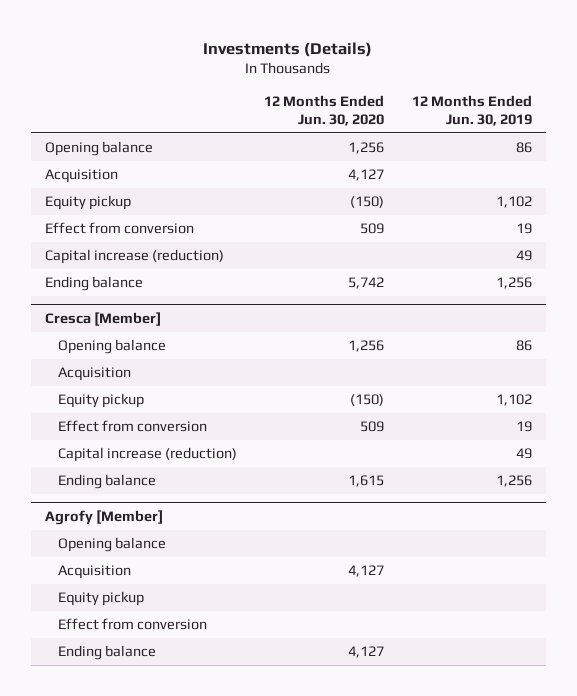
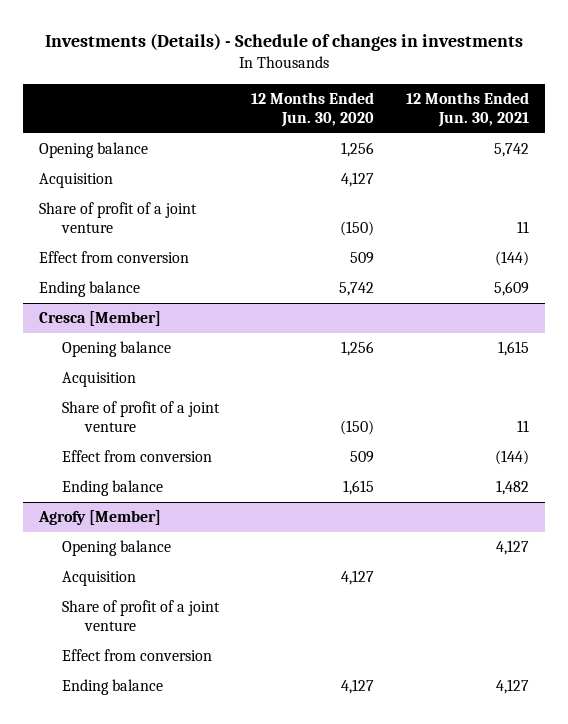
- Investments (Details)
+ Investments (Details) - Schedule of changes in investments
- | 12 Months Ended Jun. 30, 2020 | 12 Months Ended Jun. 30, 2019
+ | 12 Months Ended Jun. 30, 2020 | 12 Months Ended Jun. 30, 2021
- Equity pickup | (150) | 1,102
+ Share of profit of a joint venture | (150) | 11
- Capital increase (reduction) | | 49
@ Cresca [Member]
- Equity pickup | (150) | 1,102
+ Share of profit of a joint venture | (150) | 11
- Capital increase (reduction) | | 49
@ Agrofy [Member]
- Equity pickup
+ Share of profit of a joint venture

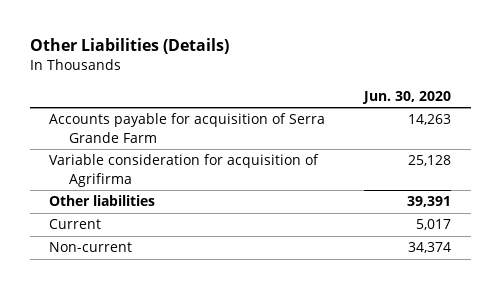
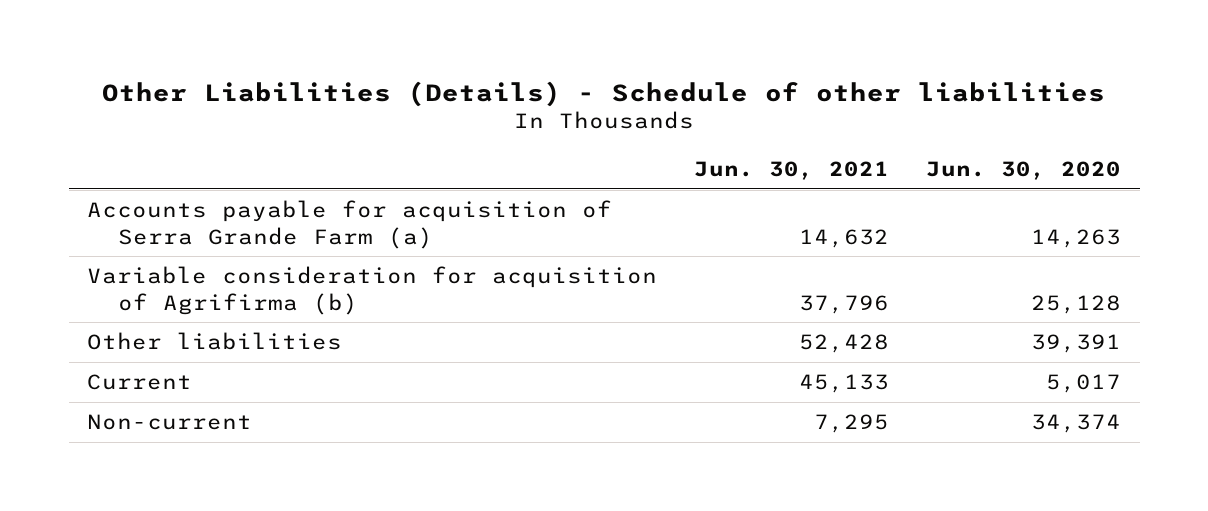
- Other Liabilities (Details)
+ Other Liabilities (Details) - Schedule of other liabilities
- | Jun. 30, 2020
+ | Jun. 30, 2021 | Jun. 30, 2020
- Accounts payable for acquisition of Serra Grande Farm | 14,263
- Variable consideration for acquisition of Agrifirma | 25,128
+ Accounts payable for acquisition of Serra Grande Farm (a) | 14,632 | 14,263
+ Variable consideration for acquisition of Agrifirma (b) | 37,796 | 25,128

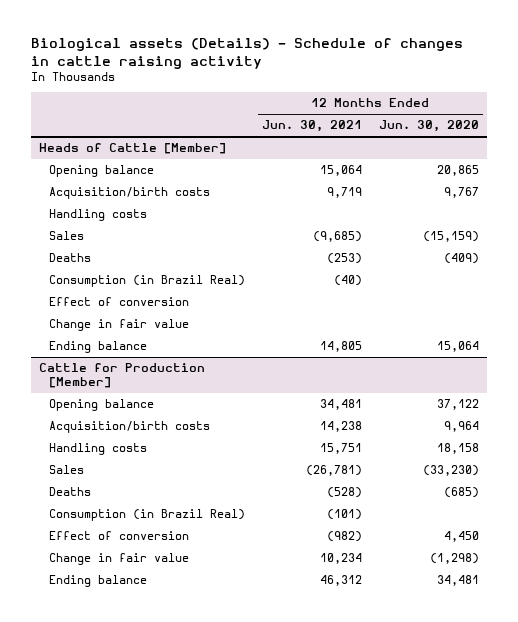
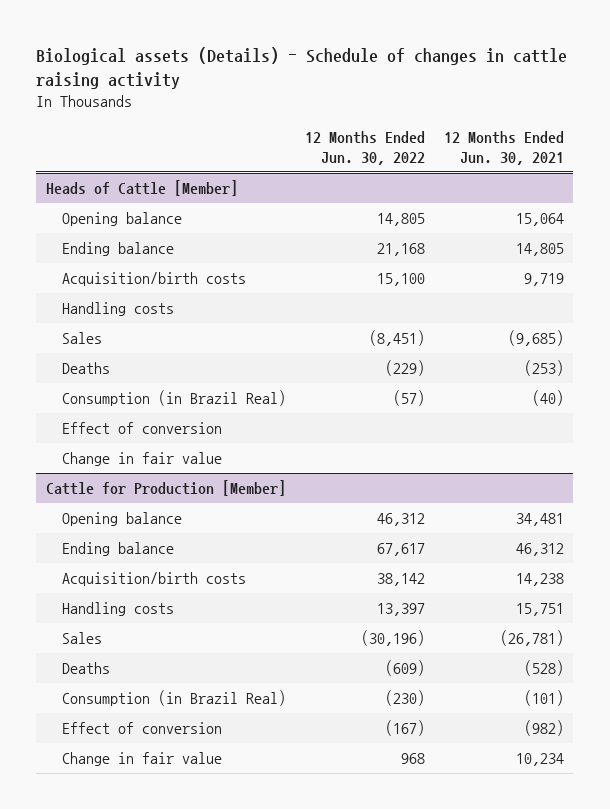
- | 12 Months Ended Jun. 30, 2021 | 12 Months Ended Jun. 30, 2020
+ | 12 Months Ended Jun. 30, 2022 | 12 Months Ended Jun. 30, 2021
@ Heads of Cattle [Member]
moved up: Ending balance | 21,168 | 14,805
@ Cattle for Production [Member]
moved up: Ending balance | 67,617 | 46,312

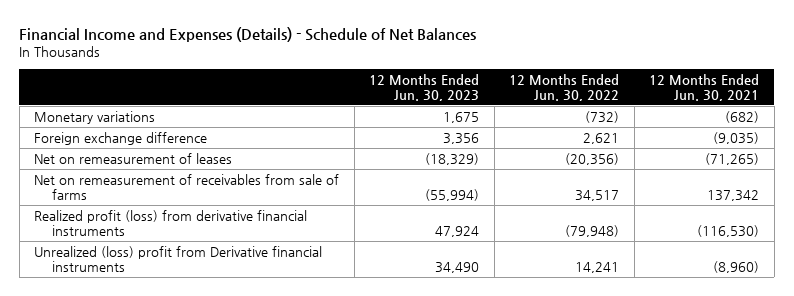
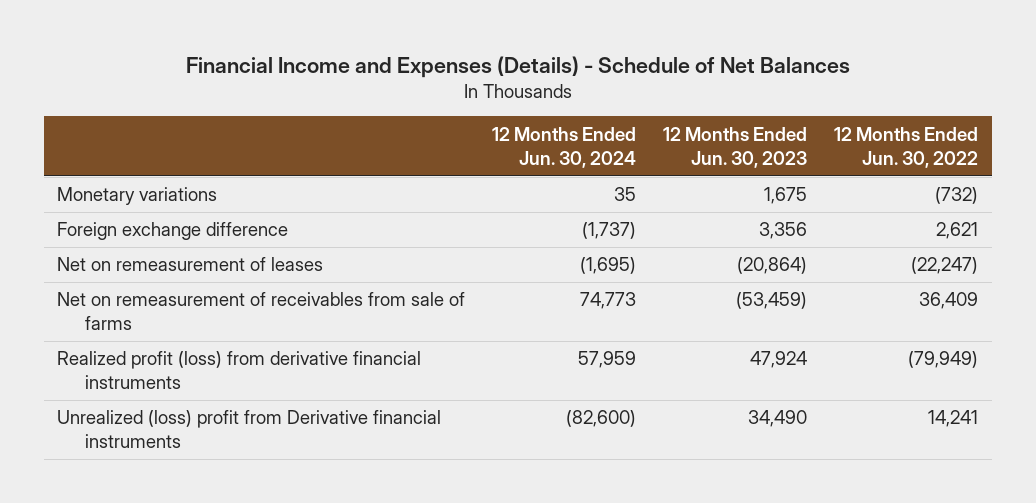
- | 12 Months Ended Jun. 30, 2023 | 12 Months Ended Jun. 30, 2022 | 12 Months Ended Jun. 30, 2021
+ | 12 Months Ended Jun. 30, 2024 | 12 Months Ended Jun. 30, 2023 | 12 Months Ended Jun. 30, 2022
- Net on remeasurement of leases | (18,329) | (20,356) | (71,265)
- Net on remeasurement of receivables from sale of farms | (55,994) | 34,517 | 137,342
- Realized profit (loss) from derivative financial instruments | 47,924 | (79,948) | (116,530)
+ Net on remeasurement of leases | (1,695) | (20,864) | (22,247)
+ Net on remeasurement of receivables from sale of farms | 74,773 | (53,459) | 36,409
+ Realized profit (loss) from derivative financial instruments | 57,959 | 47,924 | (79,949)

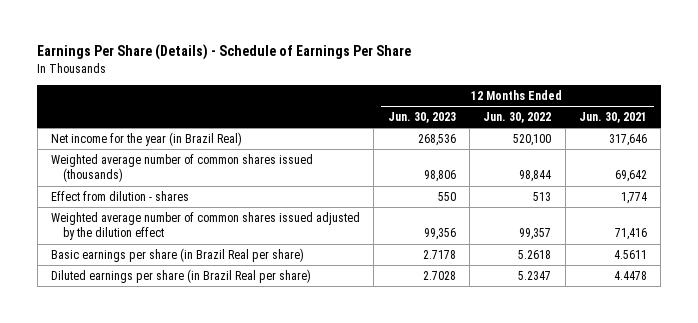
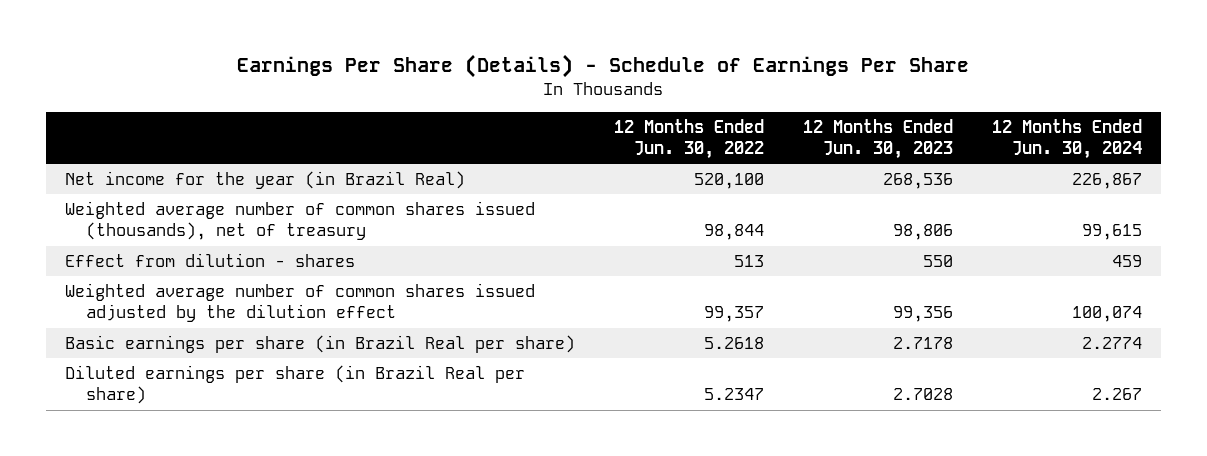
- | 12 Months Ended Jun. 30, 2023 | 12 Months Ended Jun. 30, 2022 | 12 Months Ended Jun. 30, 2021
+ | 12 Months Ended Jun. 30, 2022 | 12 Months Ended Jun. 30, 2023 | 12 Months Ended Jun. 30, 2024
- Weighted average number of common shares issued (thousands) | 98,806 | 98,844 | 69,642
+ Weighted average number of common shares issued (thousands), net of treasury | 98,844 | 98,806 | 99,615

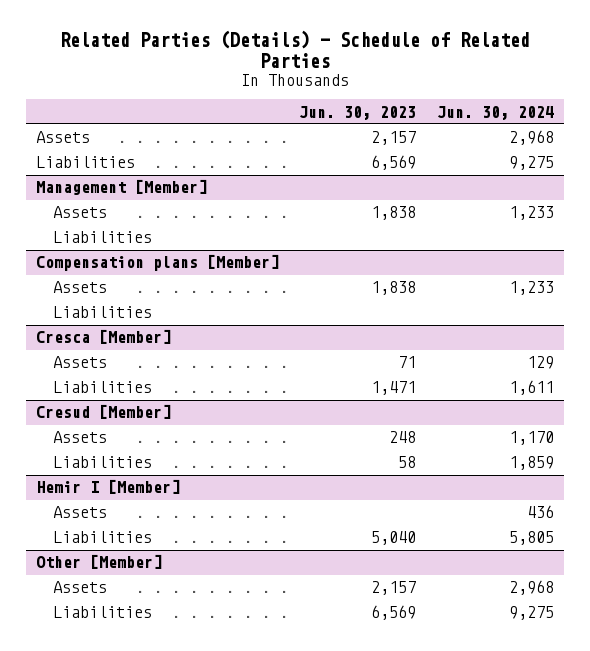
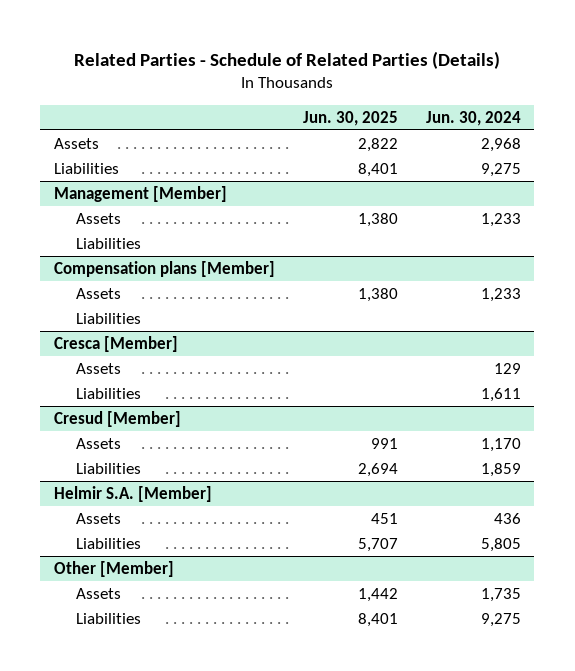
- Related Parties (Details) - Schedule of Related Parties
+ Related Parties - Schedule of Related Parties (Details)
- | Jun. 30, 2023 | Jun. 30, 2024
+ | Jun. 30, 2025 | Jun. 30, 2024
- Hemir I [Member]
+ Helmir S.A. [Member]
@ Other [Member]
- Assets | 2,157 | 2,968
+ Assets | 1,442 | 1,735

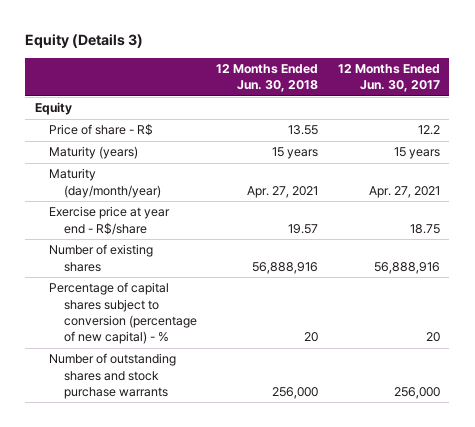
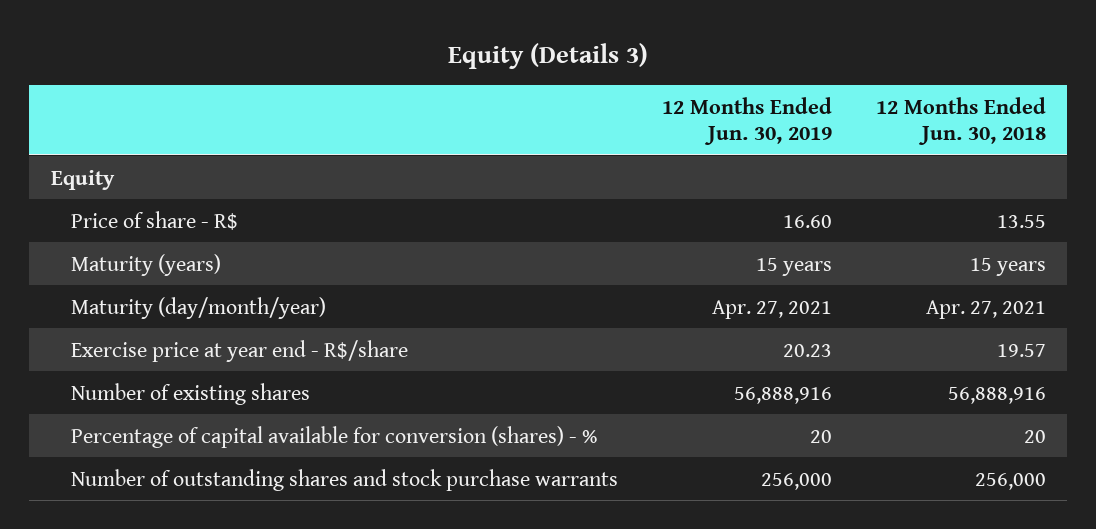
- | 12 Months Ended Jun. 30, 2018 | 12 Months Ended Jun. 30, 2017
+ | 12 Months Ended Jun. 30, 2019 | 12 Months Ended Jun. 30, 2018
- Percentage of capital shares subject to conversion (percentage of new capital) - % | 20 | 20
+ Percentage of capital available for conversion (shares) - % | 20 | 20

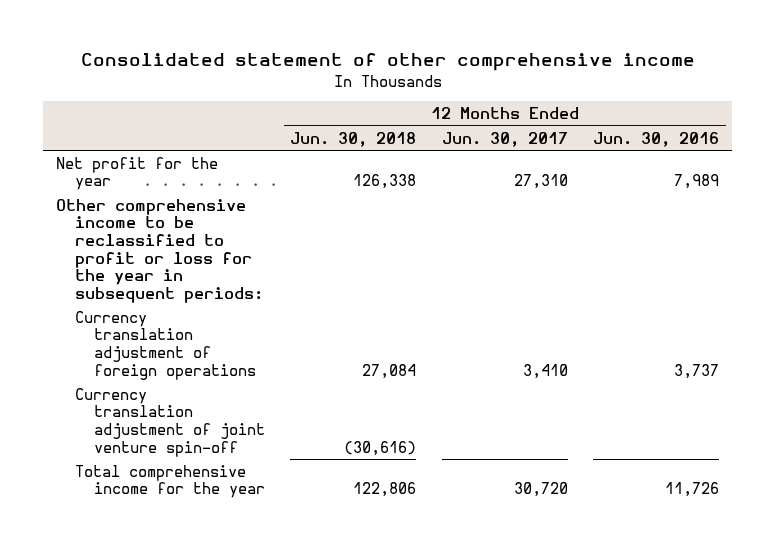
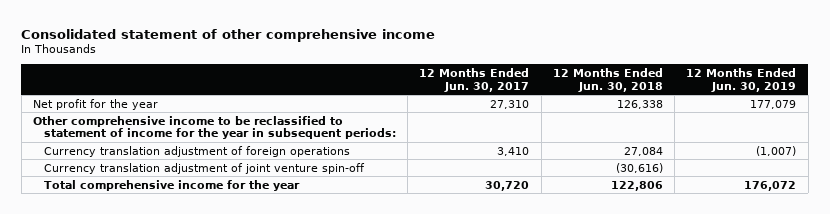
- | 12 Months Ended Jun. 30, 2018 | 12 Months Ended Jun. 30, 2017 | 12 Months Ended Jun. 30, 2016
+ | 12 Months Ended Jun. 30, 2017 | 12 Months Ended Jun. 30, 2018 | 12 Months Ended Jun. 30, 2019
- Other comprehensive income to be reclassified to profit or loss for the year in subsequent periods:
+ Other comprehensive income to be reclassified to statement of income for the year in subsequent periods:

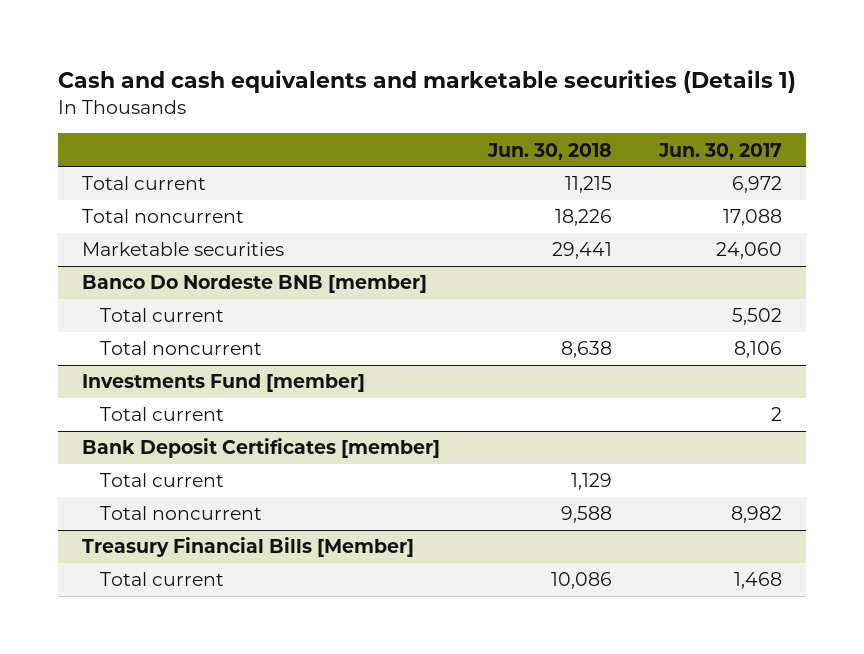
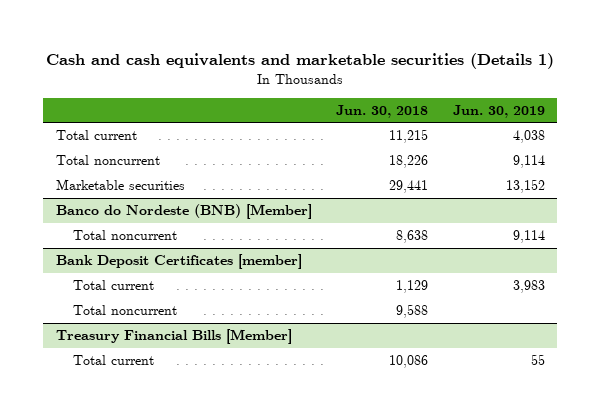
- | Jun. 30, 2018 | Jun. 30, 2017
+ | Jun. 30, 2018 | Jun. 30, 2019
- Banco Do Nordeste BNB [member]
- Total current | | 5,502
+ Banco do Nordeste (BNB) [Member]
- Investments Fund [member]
- Total current | | 2

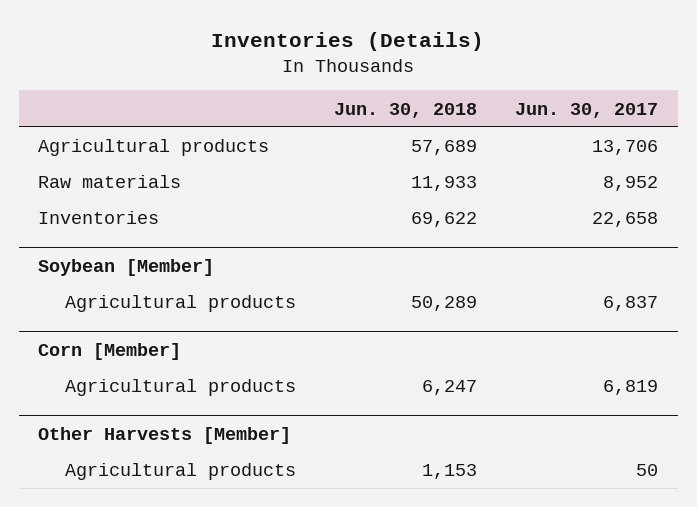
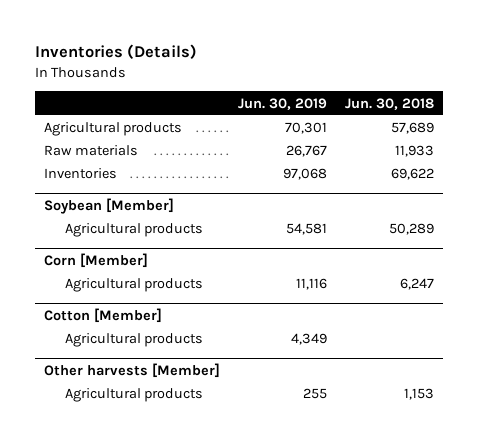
- | Jun. 30, 2018 | Jun. 30, 2017
+ | Jun. 30, 2019 | Jun. 30, 2018
- Other Harvests [Member]
+ Cotton [Member]
+ Agricultural products | 4,349 |
+ Other harvests [Member]

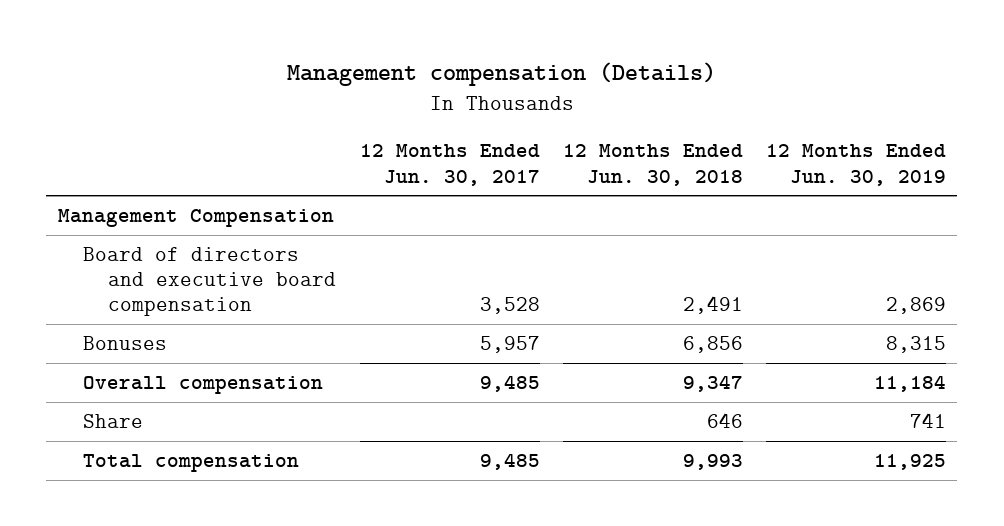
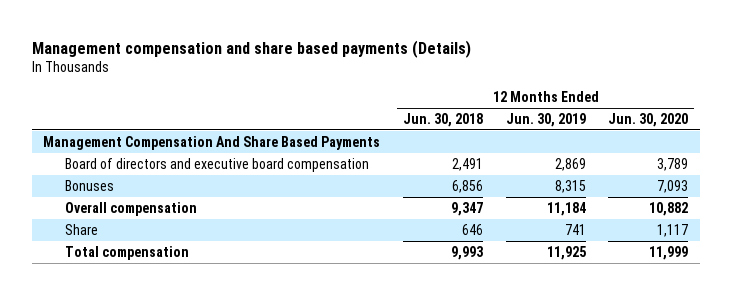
- Management compensation (Details)
+ Management compensation and share based payments (Details)
- | 12 Months Ended Jun. 30, 2017 | 12 Months Ended Jun. 30, 2018 | 12 Months Ended Jun. 30, 2019
+ | 12 Months Ended Jun. 30, 2018 | 12 Months Ended Jun. 30, 2019 | 12 Months Ended Jun. 30, 2020
- Management Compensation
+ Management Compensation And Share Based Payments

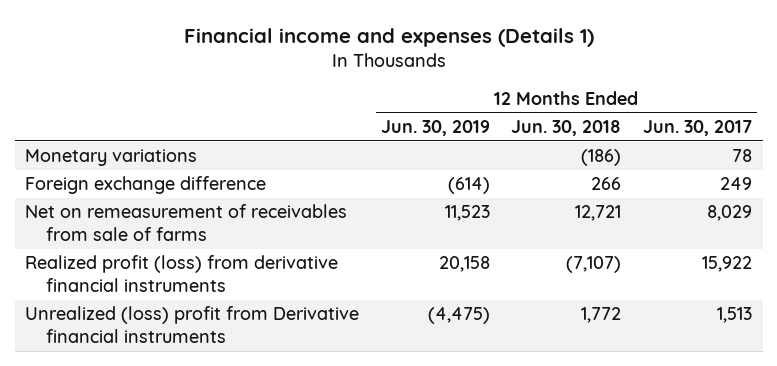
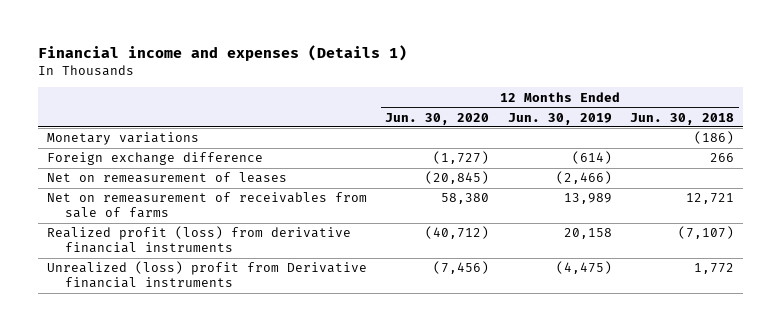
- | 12 Months Ended Jun. 30, 2019 | 12 Months Ended Jun. 30, 2018 | 12 Months Ended Jun. 30, 2017
+ | 12 Months Ended Jun. 30, 2020 | 12 Months Ended Jun. 30, 2019 | 12 Months Ended Jun. 30, 2018
- Net on remeasurement of receivables from sale of farms | 11,523 | 12,721 | 8,029
+ Net on remeasurement of leases | (20,845) | (2,466) |
+ Net on remeasurement of receivables from sale of farms | 58,380 | 13,989 | 12,721

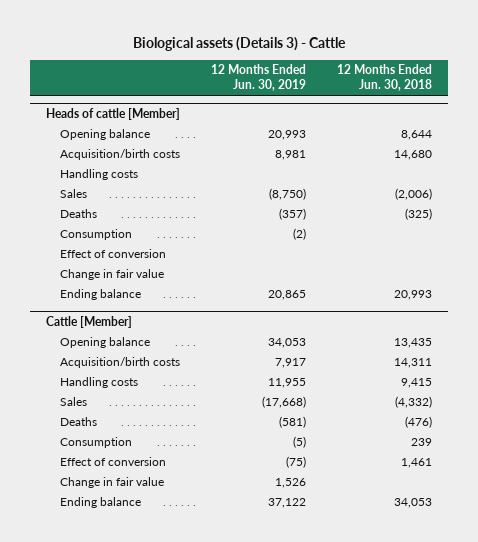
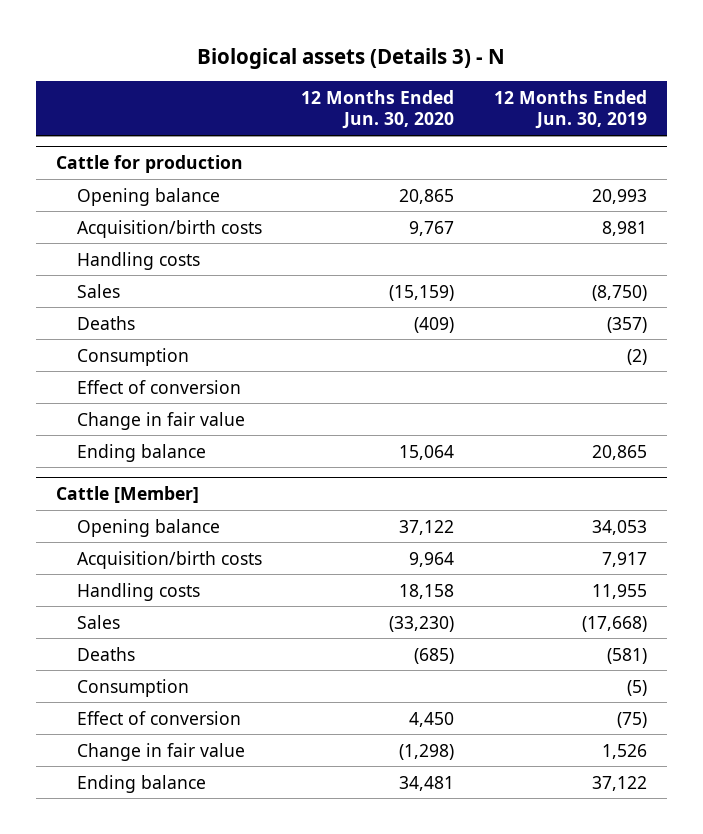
- Biological assets (Details 3) - Cattle
+ Biological assets (Details 3) - N
- | 12 Months Ended Jun. 30, 2019 | 12 Months Ended Jun. 30, 2018
+ | 12 Months Ended Jun. 30, 2020 | 12 Months Ended Jun. 30, 2019
- Heads of cattle [Member]
+ Cattle for production

